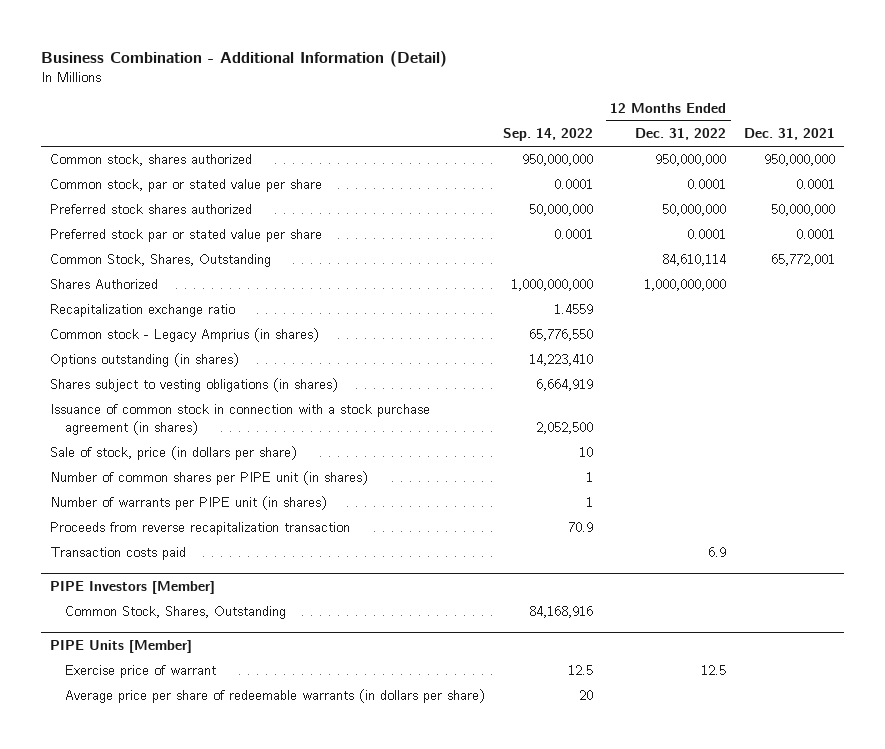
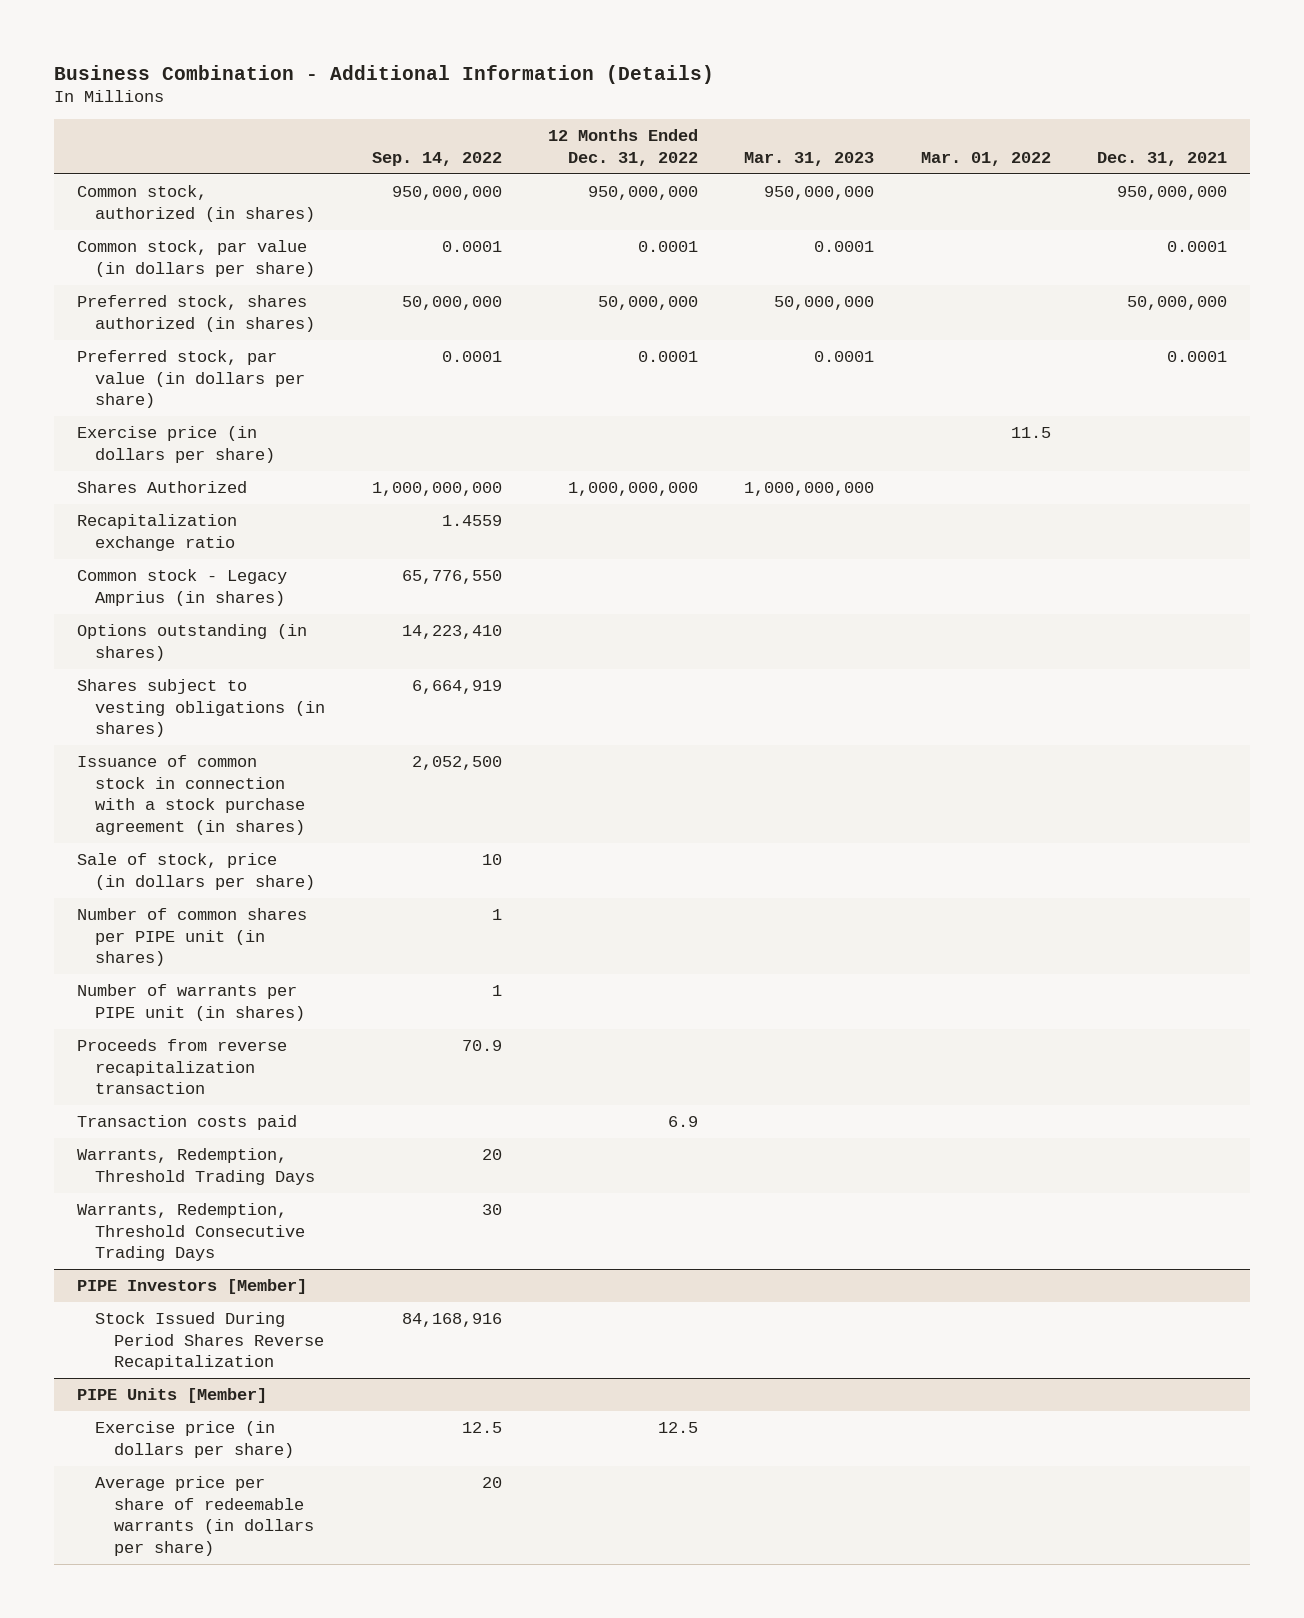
- Business Combination - Additional Information (Detail)
+ Business Combination - Additional Information (Details)
- | Sep. 14, 2022 | 12 Months Ended Dec. 31, 2022 | Dec. 31, 2021
+ | Sep. 14, 2022 | 12 Months Ended Dec. 31, 2022 | Mar. 31, 2023 | Mar. 01, 2022 | Dec. 31, 2021
- Common stock, shares authorized | 950,000,000 | 950,000,000 | 950,000,000
- Common stock, par or stated value per share | 0.0001 | 0.0001 | 0.0001
- Preferred stock shares authorized | 50,000,000 | 50,000,000 | 50,000,000
- Preferred stock par or stated value per share | 0.0001 | 0.0001 | 0.0001
- Common Stock, Shares, Outstanding | | 84,610,114 | 65,772,001
+ Common stock, authorized (in shares) | 950,000,000 | 950,000,000 | 950,000,000 | | 950,000,000
+ Common stock, par value (in dollars per share) | 0.0001 | 0.0001 | 0.0001 | | 0.0001
+ Preferred stock, shares authorized (in shares) | 50,000,000 | 50,000,000 | 50,000,000 | | 50,000,000
+ Preferred stock, par value (in dollars per share) | 0.0001 | 0.0001 | 0.0001 | | 0.0001
+ Exercise price (in dollars per share) | | | | 11.5 |
+ Warrants, Redemption, Threshold Trading Days | 20 | | | |
+ Warrants, Redemption, Threshold Consecutive Trading Days | 30 | | | |
@ PIPE Investors [Member]
- Common Stock, Shares, Outstanding | 84,168,916 | |
+ Stock Issued During Period Shares Reverse Recapitalization | 84,168,916 | | | |
@ PIPE Units [Member]
- Exercise price of warrant | 12.5 | 12.5 |
+ Exercise price (in dollars per share) | 12.5 | 12.5 | | |

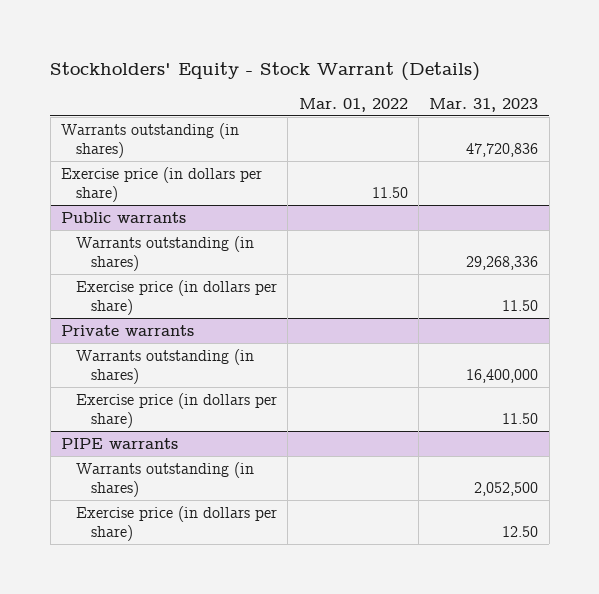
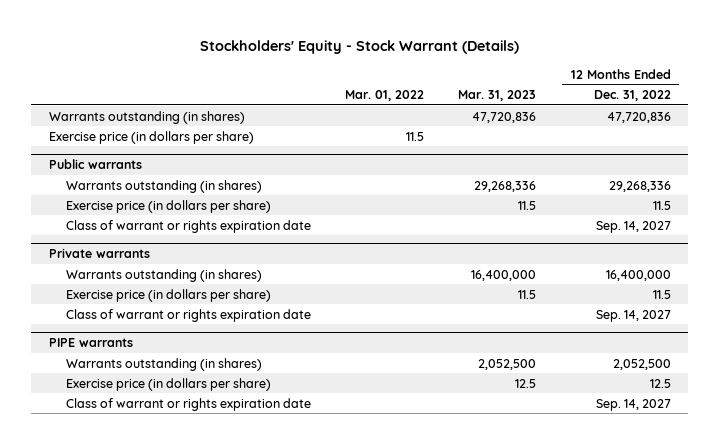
- | Mar. 01, 2022 | Mar. 31, 2023
+ | Mar. 01, 2022 | Mar. 31, 2023 | 12 Months Ended Dec. 31, 2022
- Exercise price (in dollars per share) | 11.50 |
+ Exercise price (in dollars per share) | 11.5 | |
@ Public warrants
- Exercise price (in dollars per share) | | 11.50
+ Exercise price (in dollars per share) | | 11.5 | 11.5
+ Class of warrant or rights expiration date | | | Sep. 14, 2027
@ Private warrants
- Exercise price (in dollars per share) | | 11.50
+ Exercise price (in dollars per share) | | 11.5 | 11.5
+ Class of warrant or rights expiration date | | | Sep. 14, 2027
@ PIPE warrants
- Exercise price (in dollars per share) | | 12.50
+ Exercise price (in dollars per share) | | 12.5 | 12.5
+ Class of warrant or rights expiration date | | | Sep. 14, 2027

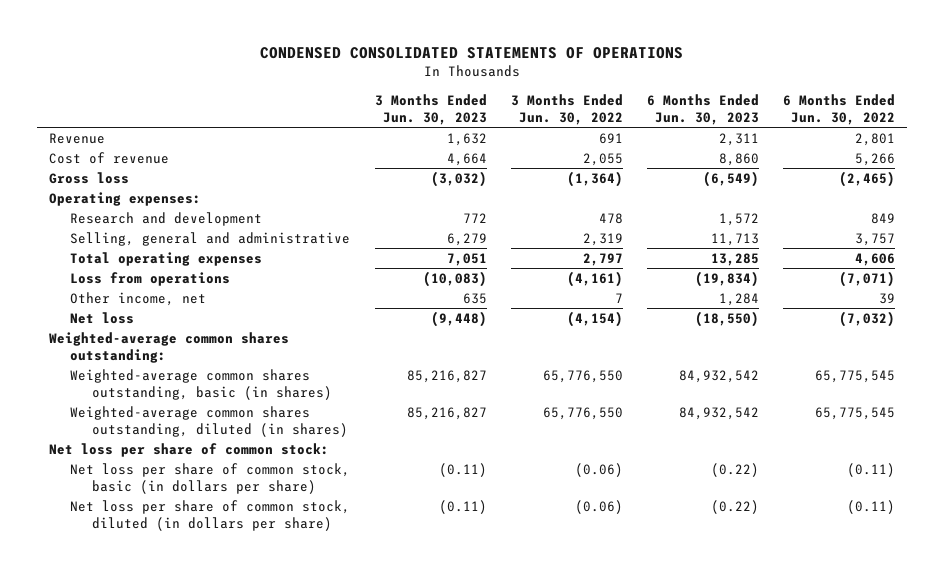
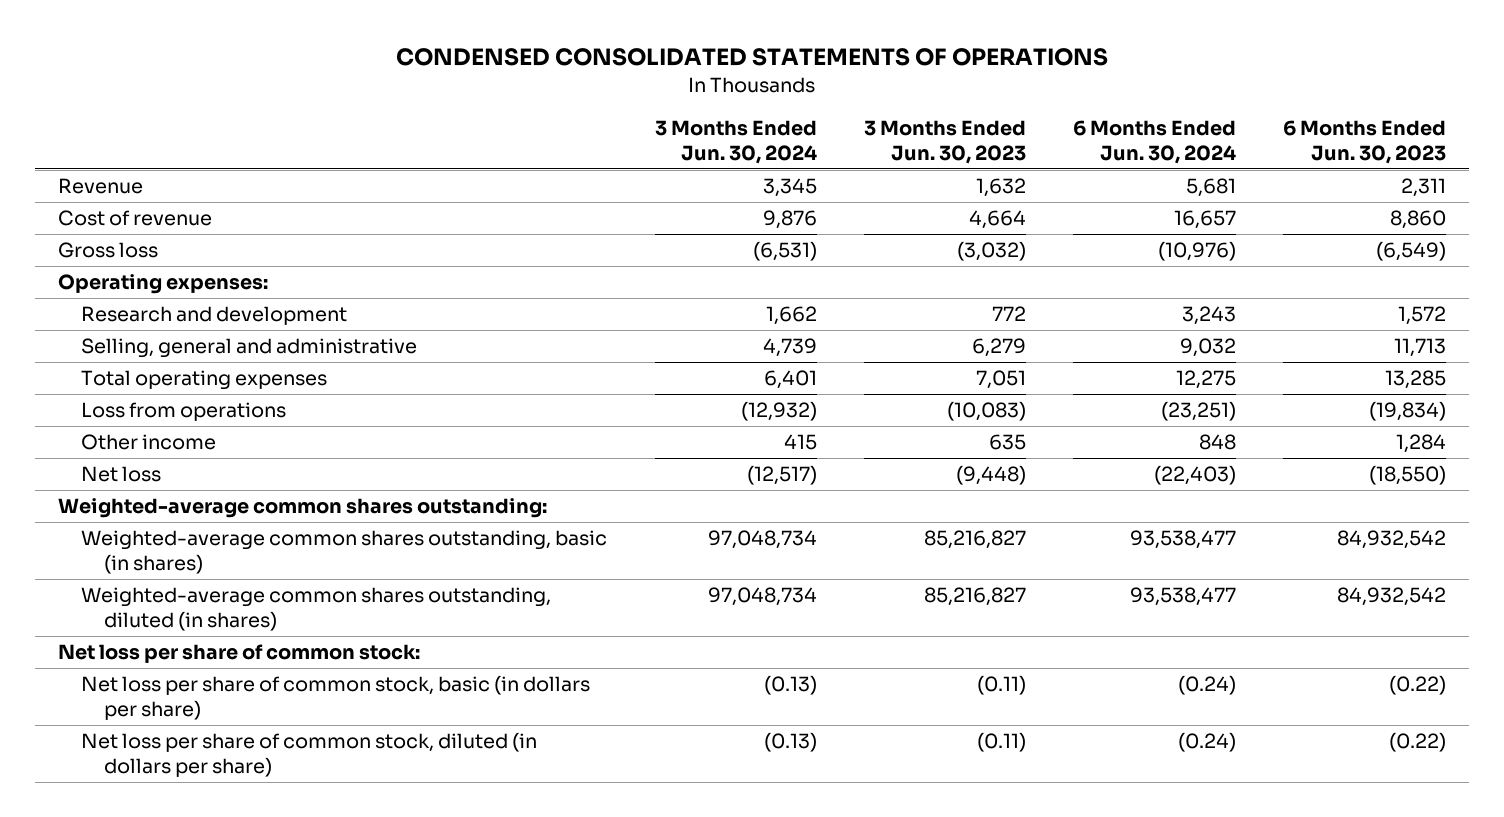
- | 3 Months Ended Jun. 30, 2023 | 3 Months Ended Jun. 30, 2022 | 6 Months Ended Jun. 30, 2023 | 6 Months Ended Jun. 30, 2022
+ | 3 Months Ended Jun. 30, 2024 | 3 Months Ended Jun. 30, 2023 | 6 Months Ended Jun. 30, 2024 | 6 Months Ended Jun. 30, 2023
- Other income, net | 635 | 7 | 1,284 | 39
+ Other income | 415 | 635 | 848 | 1,284

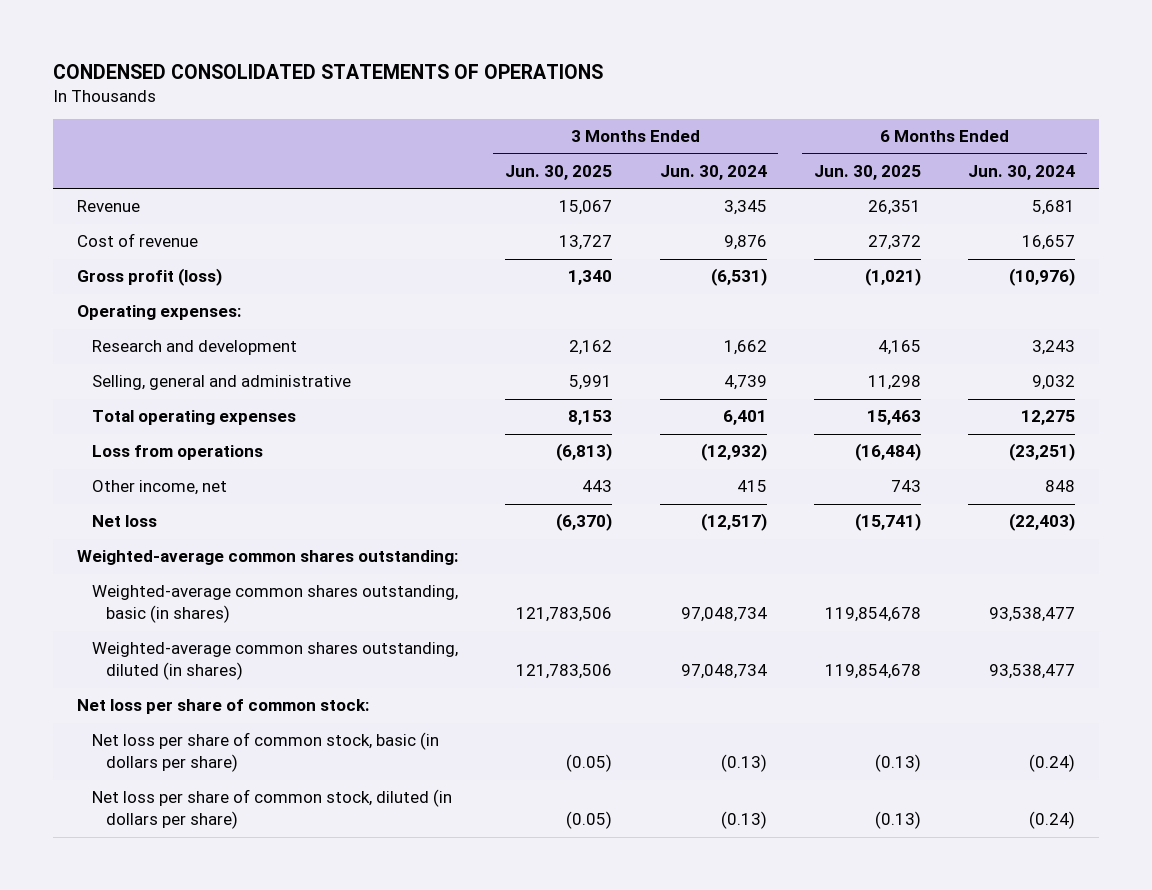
- | 3 Months Ended Jun. 30, 2024 | 3 Months Ended Jun. 30, 2023 | 6 Months Ended Jun. 30, 2024 | 6 Months Ended Jun. 30, 2023
+ | 3 Months Ended Jun. 30, 2025 | 3 Months Ended Jun. 30, 2024 | 6 Months Ended Jun. 30, 2025 | 6 Months Ended Jun. 30, 2024
- Gross loss | (6,531) | (3,032) | (10,976) | (6,549)
+ Gross profit (loss) | 1,340 | (6,531) | (1,021) | (10,976)
- Other income | 415 | 635 | 848 | 1,284
+ Other income, net | 443 | 415 | 743 | 848

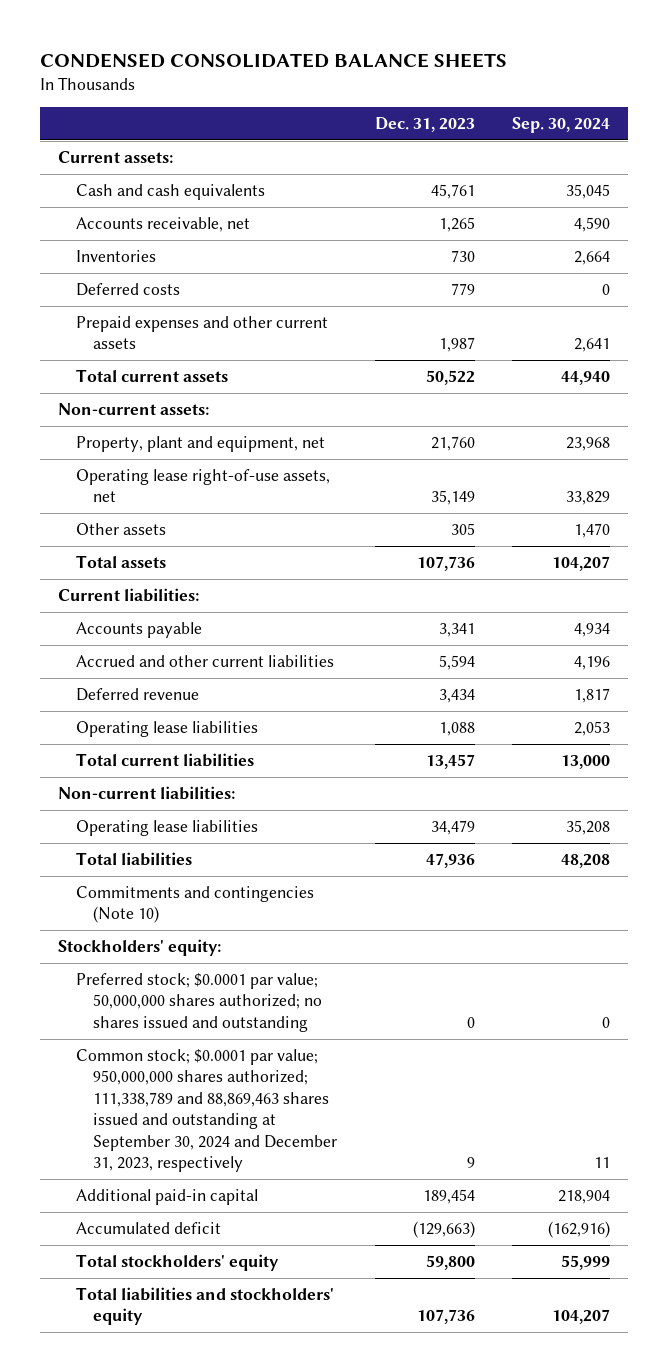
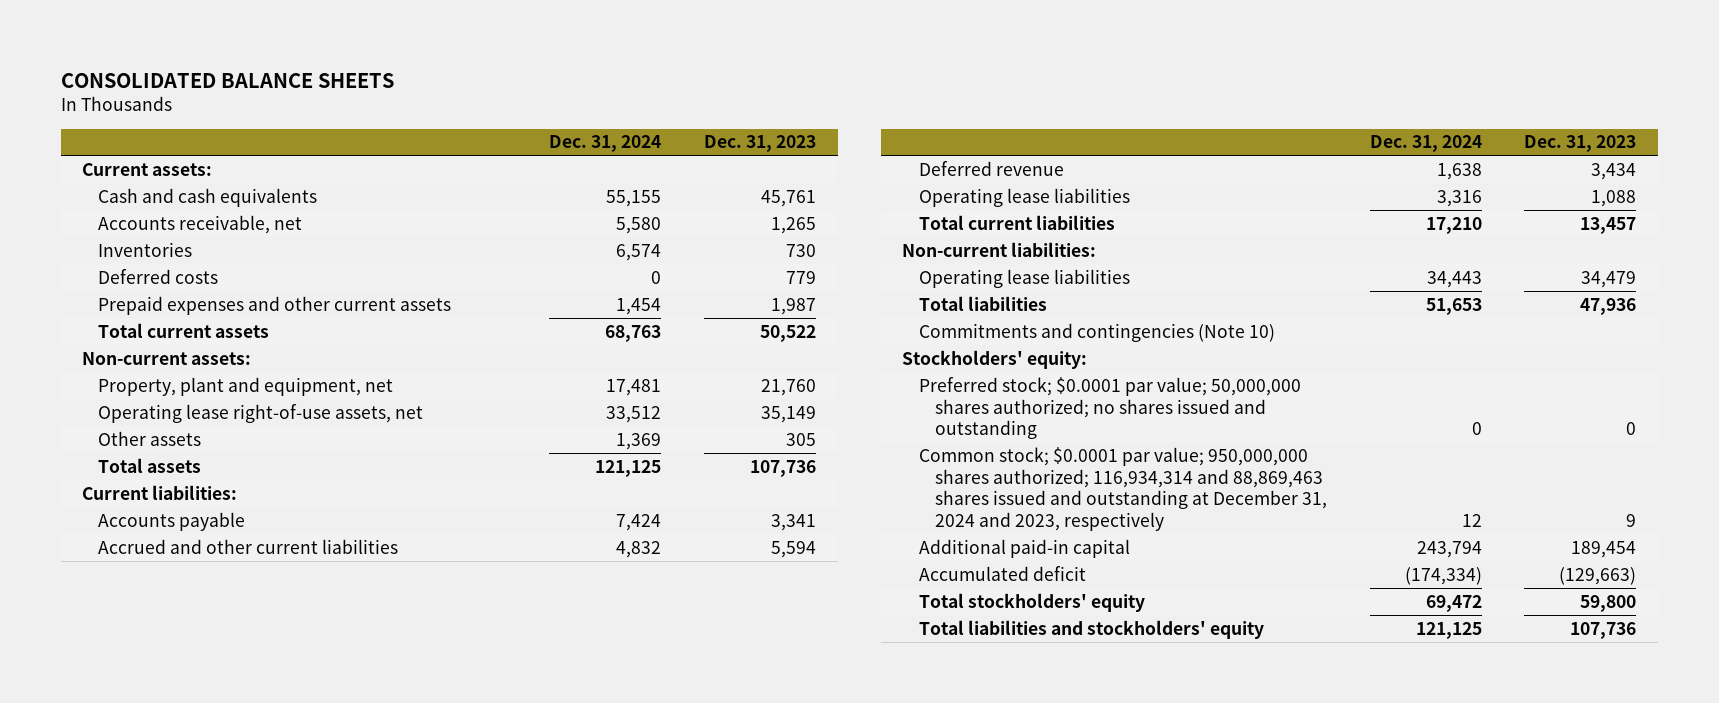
- CONDENSED CONSOLIDATED BALANCE SHEETS
+ CONSOLIDATED BALANCE SHEETS
- | Dec. 31, 2023 | Sep. 30, 2024
+ | Dec. 31, 2024 | Dec. 31, 2023
- Common stock; $0.0001 par value; 950,000,000 shares authorized; 111,338,789 and 88,869,463 shares issued and outstanding at September 30, 2024 and December 31, 2023, respectively | 9 | 11
+ Common stock; $0.0001 par value; 950,000,000 shares authorized; 116,934,314 and 88,869,463 shares issued and outstanding at December 31, 2024 and 2023, respectively | 12 | 9

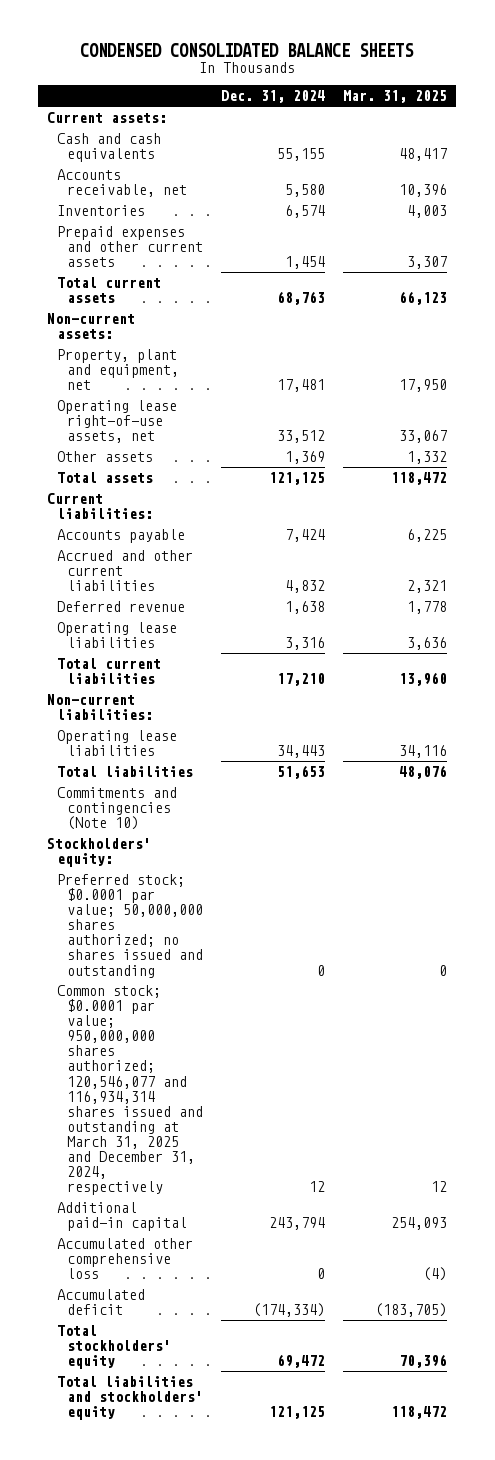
- CONSOLIDATED BALANCE SHEETS
+ CONDENSED CONSOLIDATED BALANCE SHEETS
- | Dec. 31, 2024 | Dec. 31, 2023
+ | Dec. 31, 2024 | Mar. 31, 2025
- Deferred costs | 0 | 779
- Common stock; $0.0001 par value; 950,000,000 shares authorized; 116,934,314 and 88,869,463 shares issued and outstanding at December 31, 2024 and 2023, respectively | 12 | 9
+ Common stock; $0.0001 par value; 950,000,000 shares authorized; 120,546,077 and 116,934,314 shares issued and outstanding at March 31, 2025 and December 31, 2024, respectively | 12 | 12
+ Accumulated other comprehensive loss | 0 | (4)

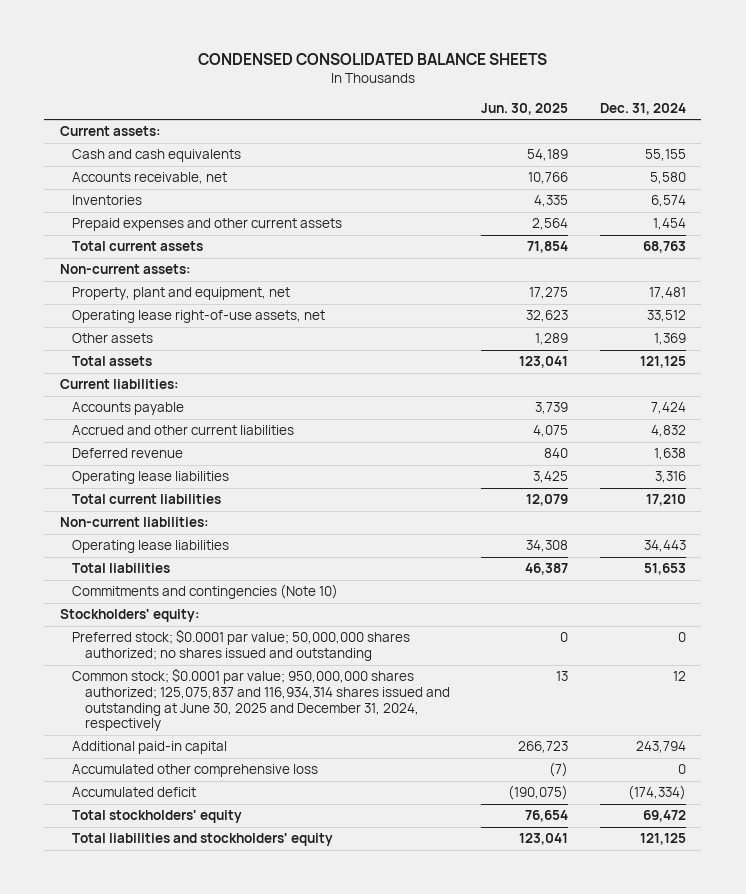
- | Dec. 31, 2024 | Mar. 31, 2025
+ | Jun. 30, 2025 | Dec. 31, 2024
- Common stock; $0.0001 par value; 950,000,000 shares authorized; 120,546,077 and 116,934,314 shares issued and outstanding at March 31, 2025 and December 31, 2024, respectively | 12 | 12
+ Common stock; $0.0001 par value; 950,000,000 shares authorized; 125,075,837 and 116,934,314 shares issued and outstanding at June 30, 2025 and December 31, 2024, respectively | 13 | 12

